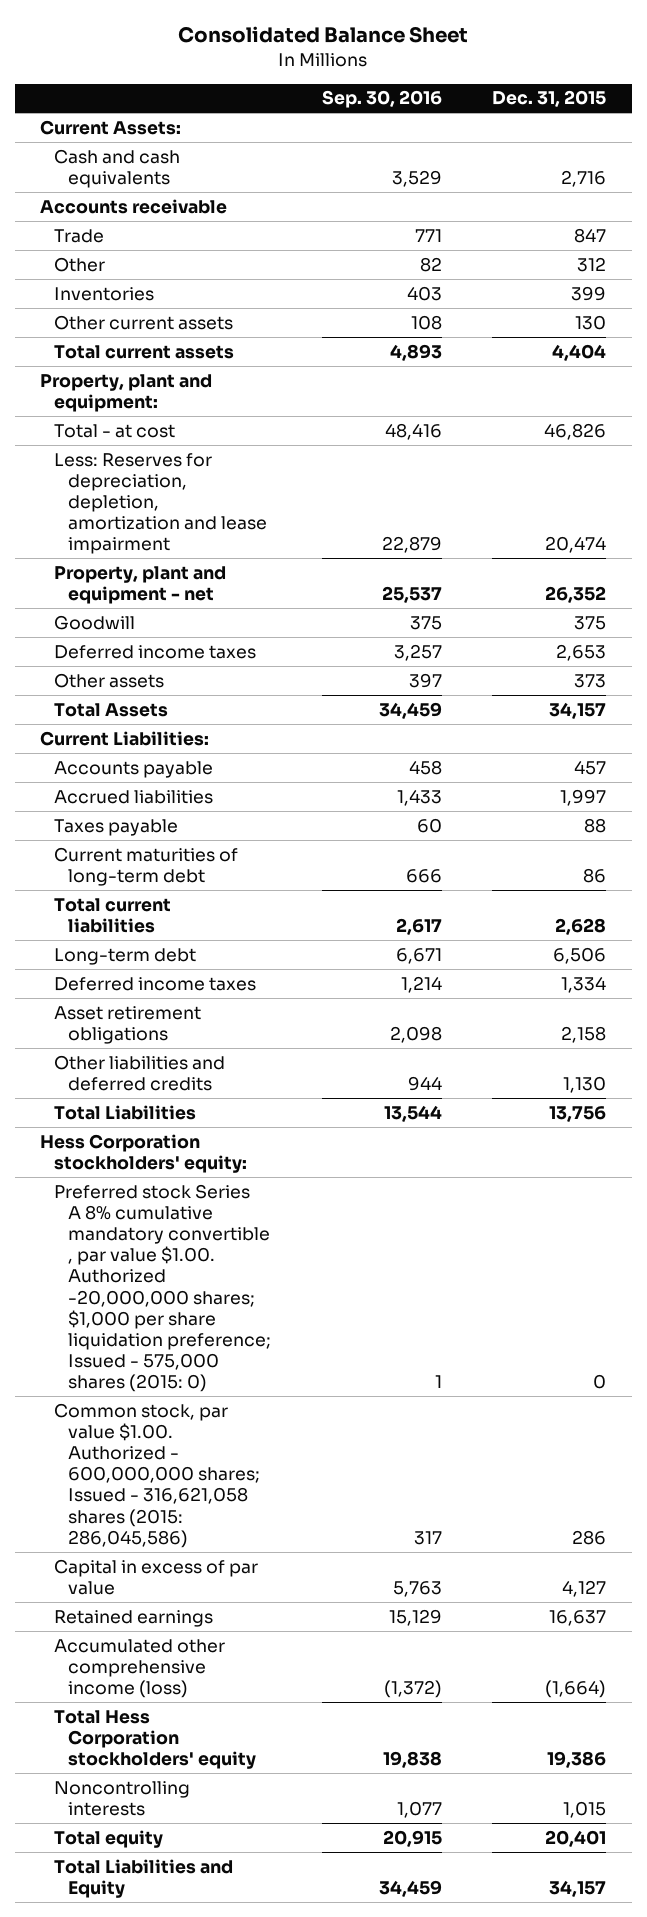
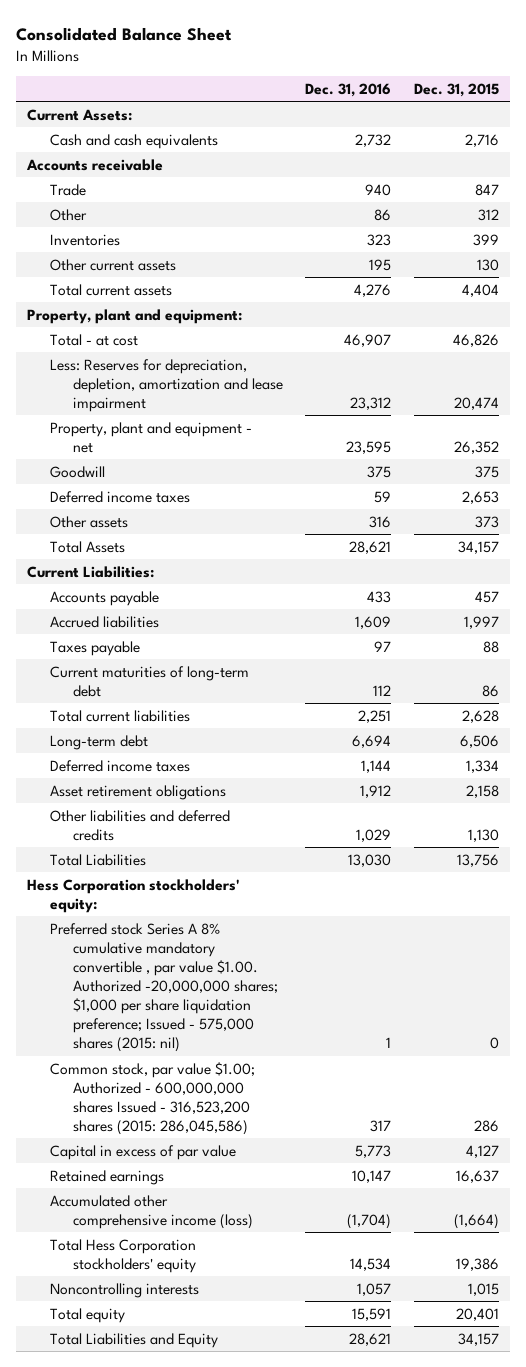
- | Sep. 30, 2016 | Dec. 31, 2015
+ | Dec. 31, 2016 | Dec. 31, 2015
- Preferred stock Series A 8% cumulative mandatory convertible , par value $1.00. Authorized -20,000,000 shares; $1,000 per share liquidation preference; Issued - 575,000 shares (2015: 0) | 1 | 0
- Common stock, par value $1.00. Authorized - 600,000,000 shares; Issued - 316,621,058 shares (2015: 286,045,586) | 317 | 286
+ Preferred stock Series A 8% cumulative mandatory convertible , par value $1.00. Authorized -20,000,000 shares; $1,000 per share liquidation preference; Issued - 575,000 shares (2015: nil) | 1 | 0
+ Common stock, par value $1.00; Authorized - 600,000,000 shares Issued - 316,523,200 shares (2015: 286,045,586) | 317 | 286

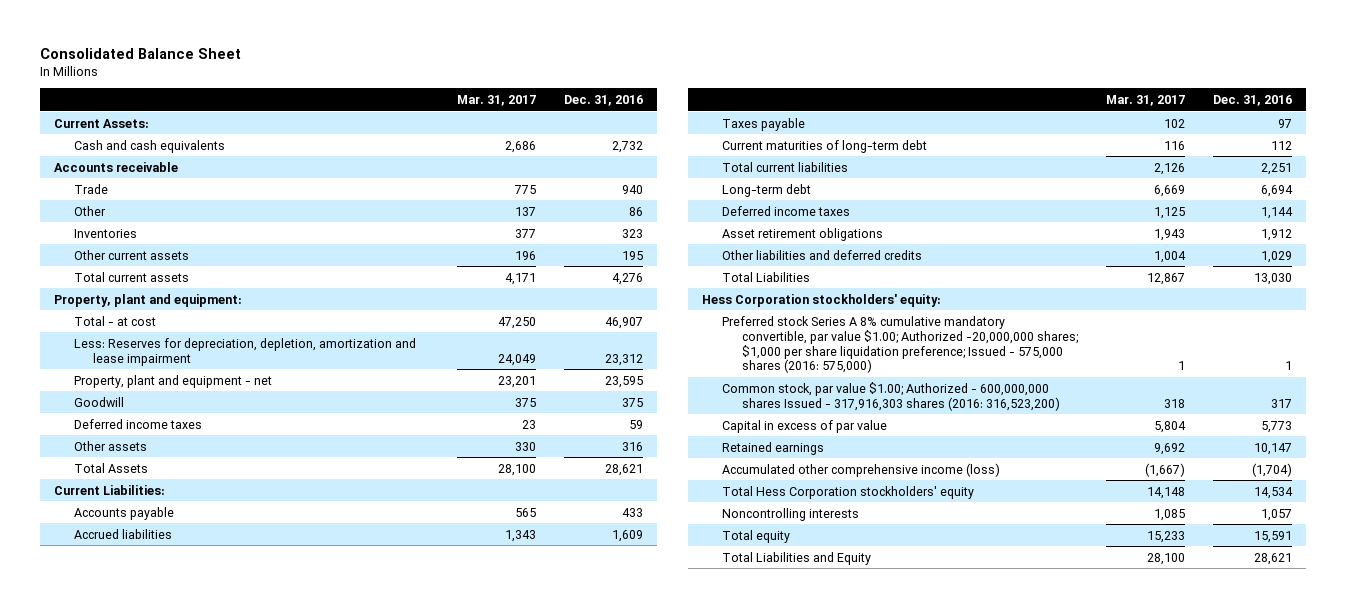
- | Dec. 31, 2016 | Dec. 31, 2015
+ | Mar. 31, 2017 | Dec. 31, 2016
- Preferred stock Series A 8% cumulative mandatory convertible , par value $1.00. Authorized -20,000,000 shares; $1,000 per share liquidation preference; Issued - 575,000 shares (2015: nil) | 1 | 0
- Common stock, par value $1.00; Authorized - 600,000,000 shares Issued - 316,523,200 shares (2015: 286,045,586) | 317 | 286
+ Preferred stock Series A 8% cumulative mandatory convertible, par value $1.00; Authorized -20,000,000 shares; $1,000 per share liquidation preference; Issued - 575,000 shares (2016: 575,000) | 1 | 1
+ Common stock, par value $1.00; Authorized - 600,000,000 shares Issued - 317,916,303 shares (2016: 316,523,200) | 318 | 317

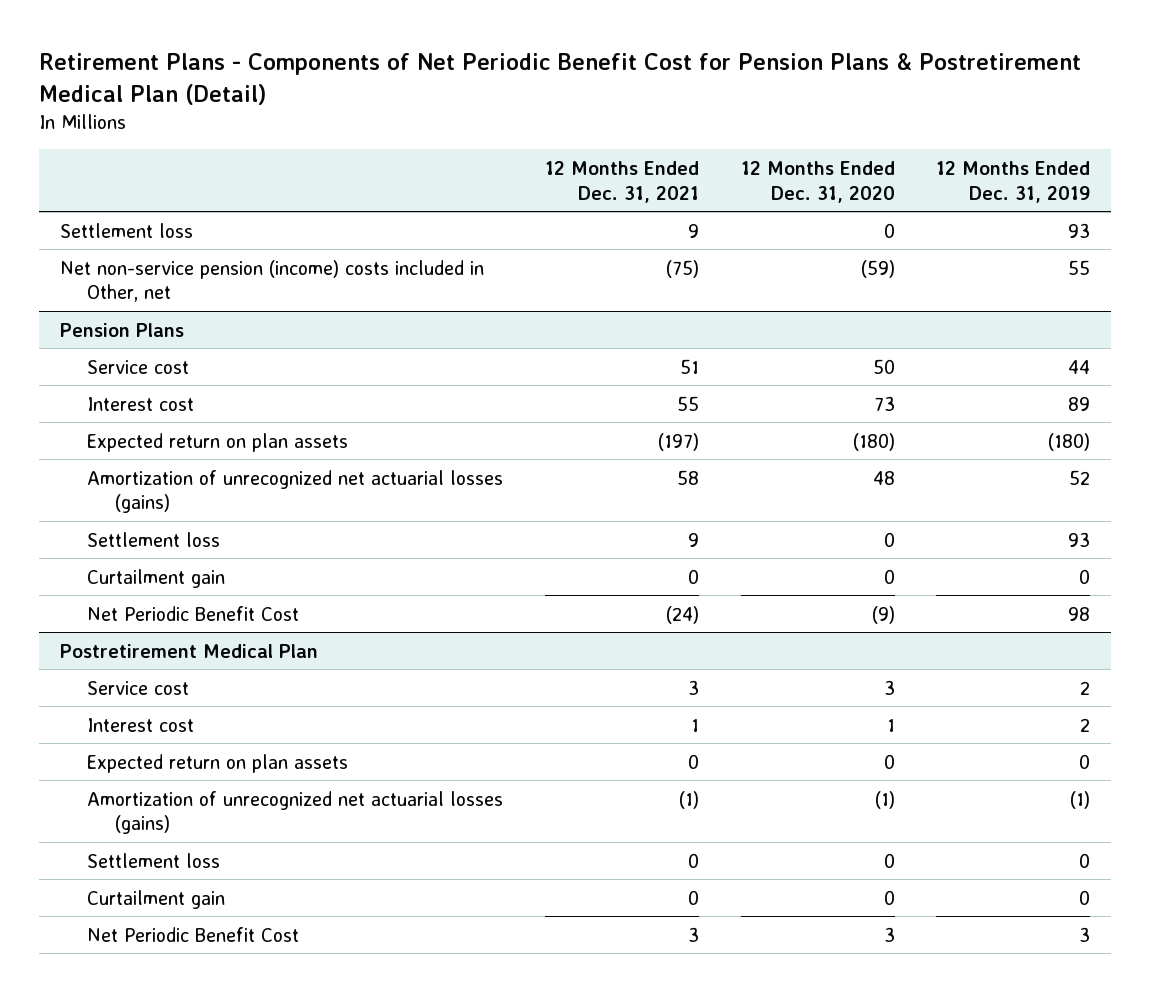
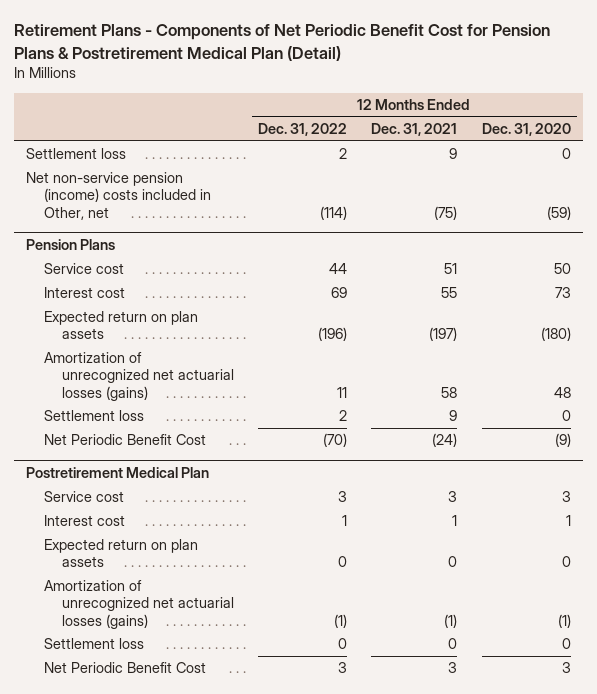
- | 12 Months Ended Dec. 31, 2021 | 12 Months Ended Dec. 31, 2020 | 12 Months Ended Dec. 31, 2019
+ | 12 Months Ended Dec. 31, 2022 | 12 Months Ended Dec. 31, 2021 | 12 Months Ended Dec. 31, 2020
@ Pension Plans
- Curtailment gain | 0 | 0 | 0
@ Postretirement Medical Plan
- Curtailment gain | 0 | 0 | 0

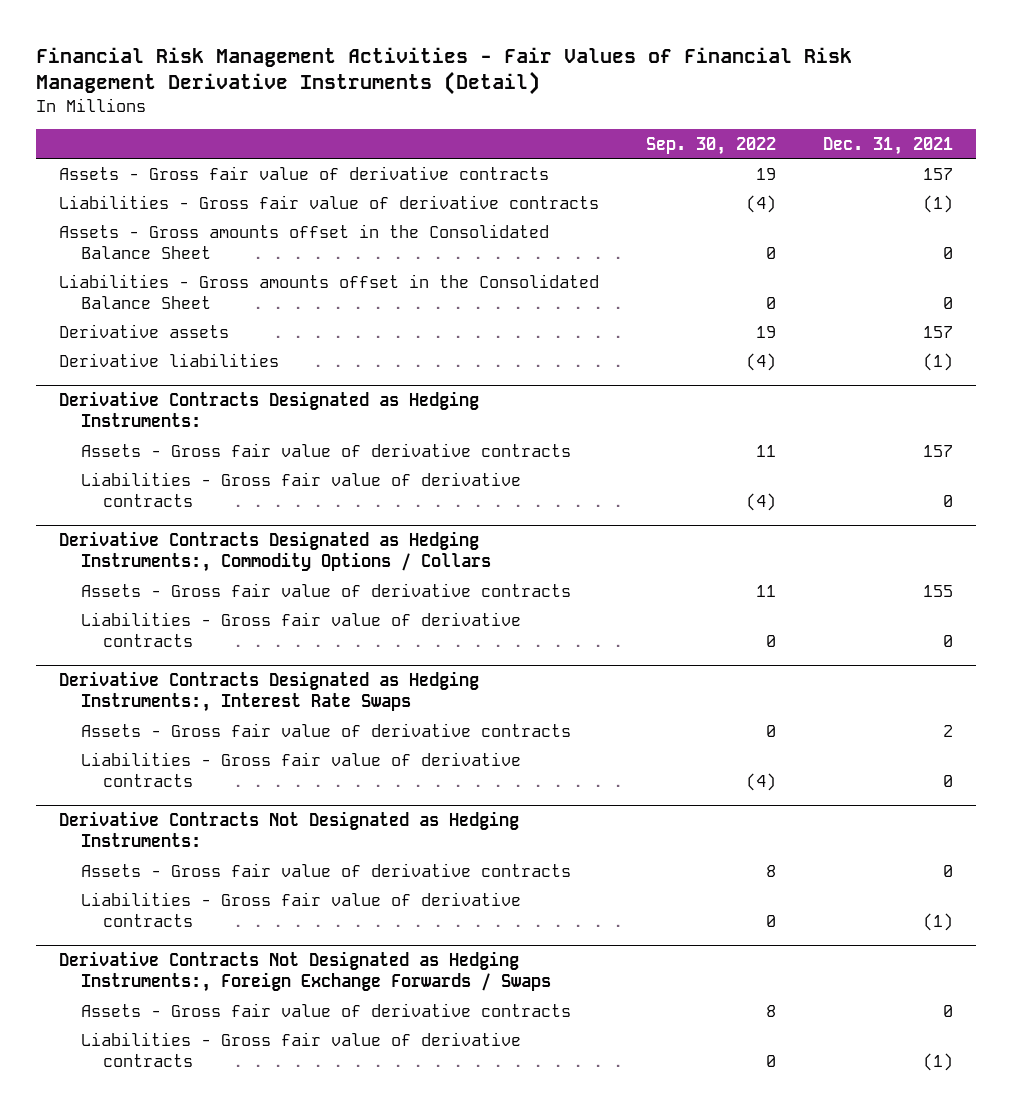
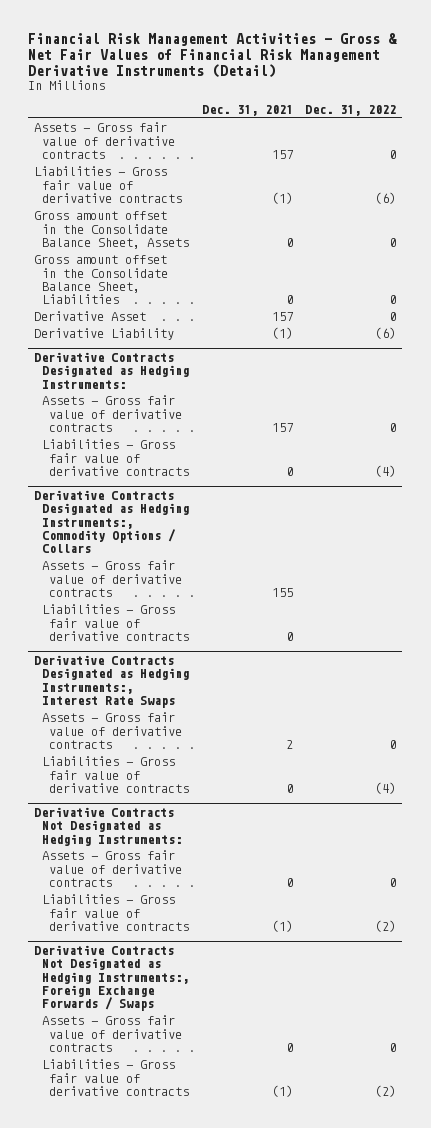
- Financial Risk Management Activities - Fair Values of Financial Risk Management Derivative Instruments (Detail)
+ Financial Risk Management Activities - Gross & Net Fair Values of Financial Risk Management Derivative Instruments (Detail)
- | Sep. 30, 2022 | Dec. 31, 2021
+ | Dec. 31, 2021 | Dec. 31, 2022
- Assets - Gross amounts offset in the Consolidated Balance Sheet | 0 | 0
- Liabilities - Gross amounts offset in the Consolidated Balance Sheet | 0 | 0
- Derivative assets | 19 | 157
- Derivative liabilities | (4) | (1)
+ Gross amount offset in the Consolidate Balance Sheet, Assets | 0 | 0
+ Gross amount offset in the Consolidate Balance Sheet, Liabilities | 0 | 0
+ Derivative Asset | 157 | 0
+ Derivative Liability | (1) | (6)

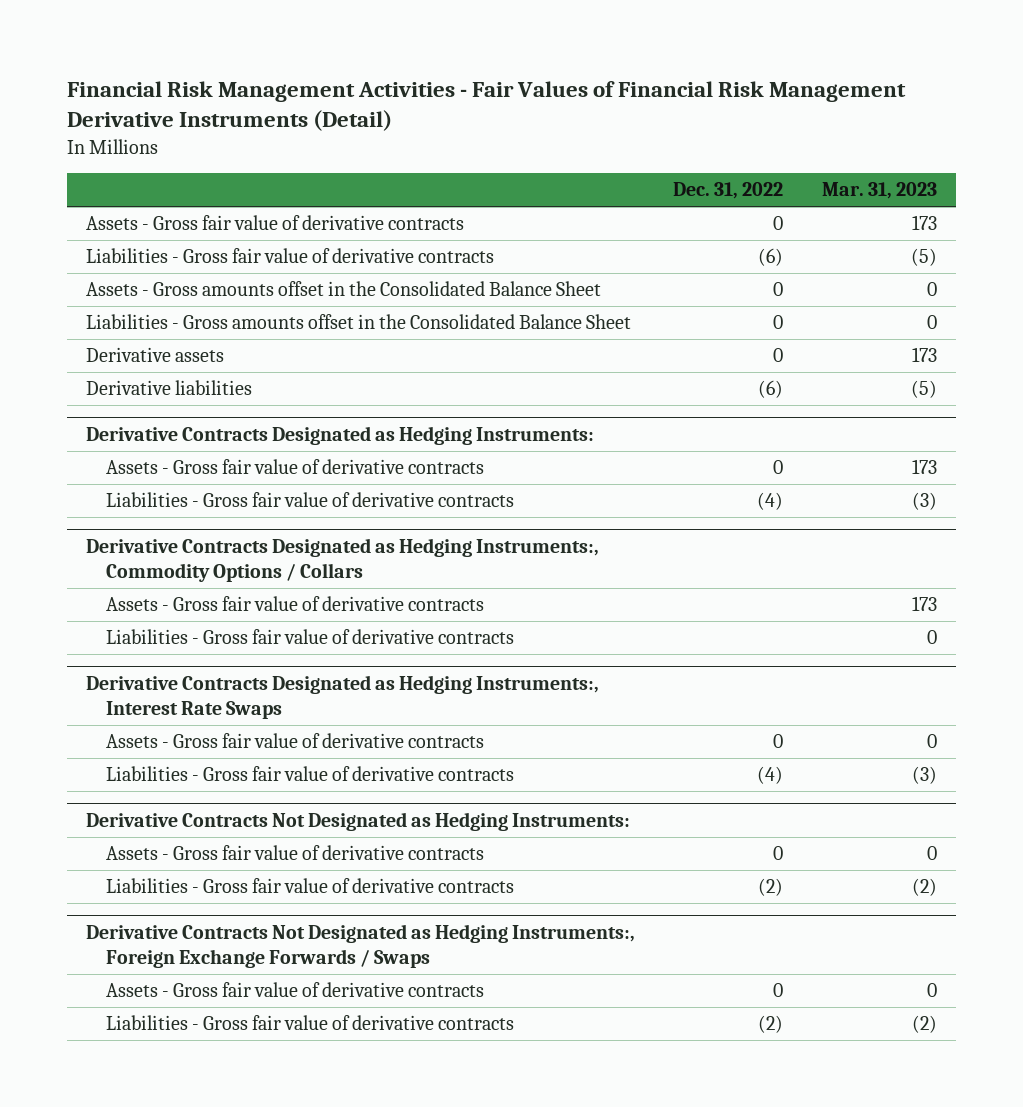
- Financial Risk Management Activities - Gross & Net Fair Values of Financial Risk Management Derivative Instruments (Detail)
+ Financial Risk Management Activities - Fair Values of Financial Risk Management Derivative Instruments (Detail)
- | Dec. 31, 2021 | Dec. 31, 2022
+ | Dec. 31, 2022 | Mar. 31, 2023
- Gross amount offset in the Consolidate Balance Sheet, Assets | 0 | 0
- Gross amount offset in the Consolidate Balance Sheet, Liabilities | 0 | 0
- Derivative Asset | 157 | 0
- Derivative Liability | (1) | (6)
+ Assets - Gross amounts offset in the Consolidated Balance Sheet | 0 | 0
+ Liabilities - Gross amounts offset in the Consolidated Balance Sheet | 0 | 0
+ Derivative assets | 0 | 173
+ Derivative liabilities | (6) | (5)

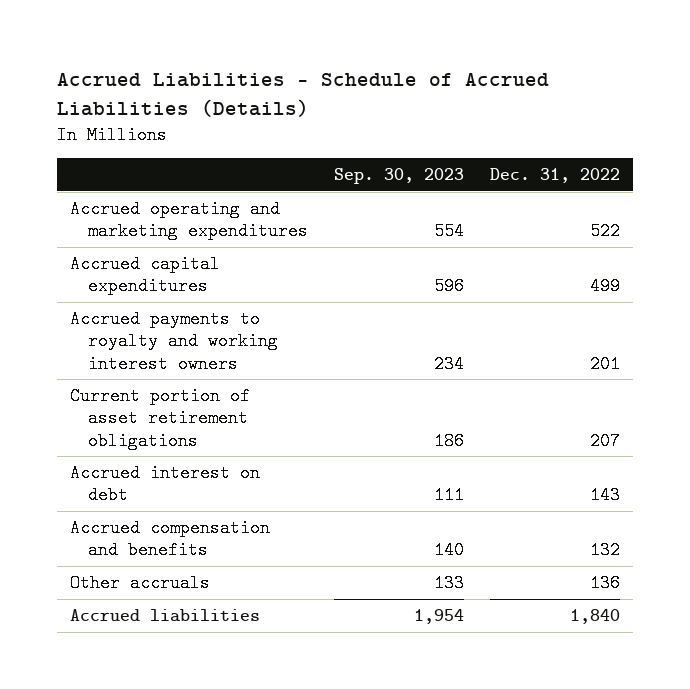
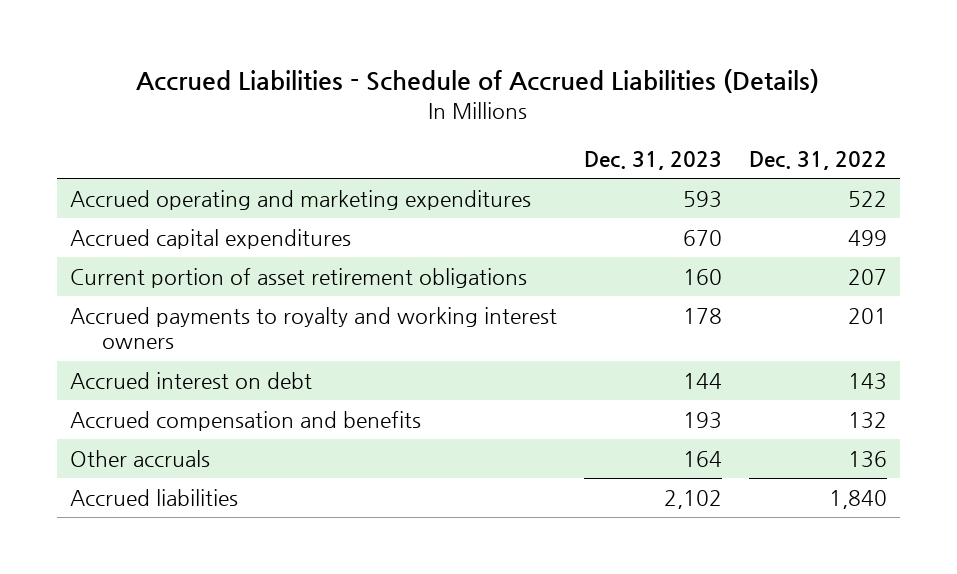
- | Sep. 30, 2023 | Dec. 31, 2022
+ | Dec. 31, 2023 | Dec. 31, 2022
moved down: Accrued payments to royalty and working interest owners | 178 | 201

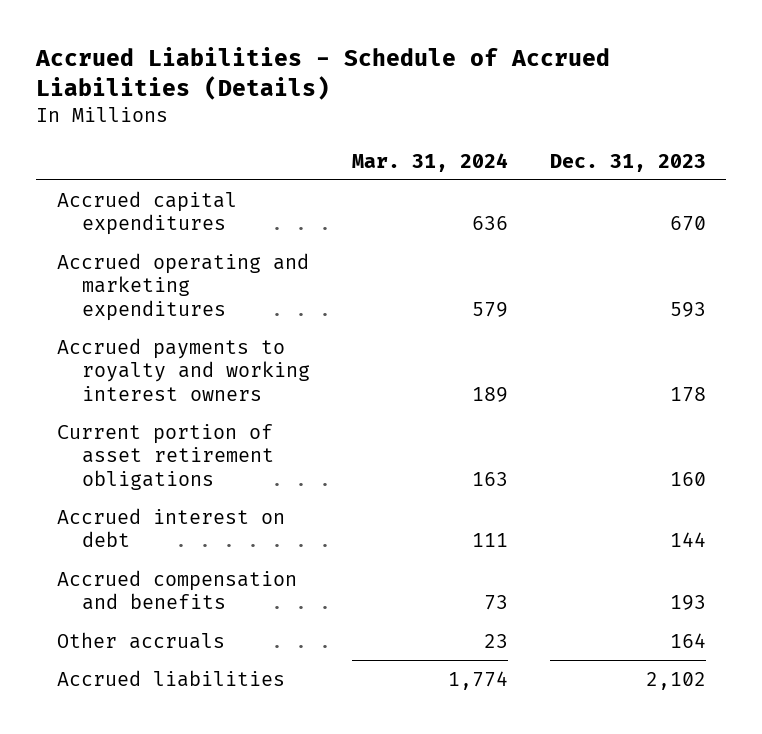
- | Dec. 31, 2023 | Dec. 31, 2022
+ | Mar. 31, 2024 | Dec. 31, 2023
moved down: Accrued operating and marketing expenditures | 579 | 593
moved down: Current portion of asset retirement obligations | 163 | 160

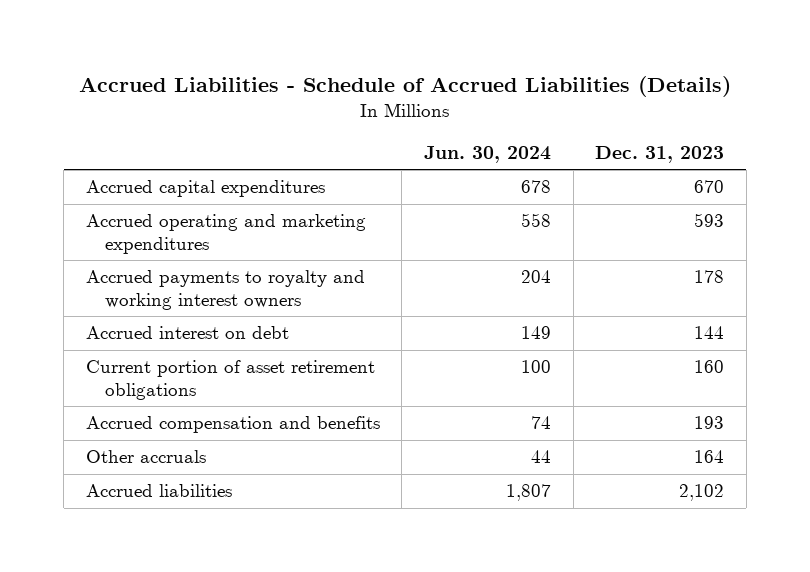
- | Mar. 31, 2024 | Dec. 31, 2023
+ | Jun. 30, 2024 | Dec. 31, 2023
moved down: Current portion of asset retirement obligations | 100 | 160

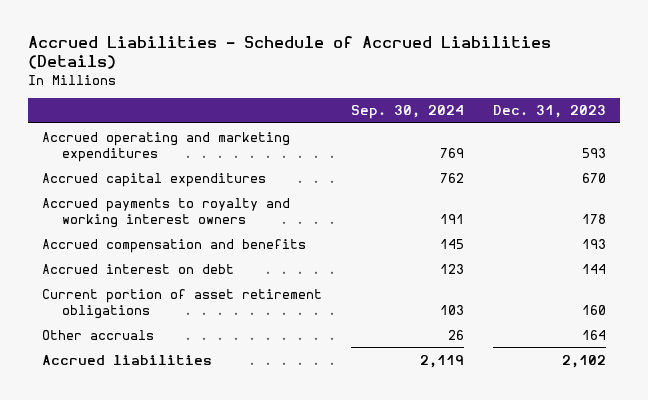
- | Jun. 30, 2024 | Dec. 31, 2023
+ | Sep. 30, 2024 | Dec. 31, 2023
moved down: Accrued capital expenditures | 762 | 670
moved up: Accrued compensation and benefits | 145 | 193

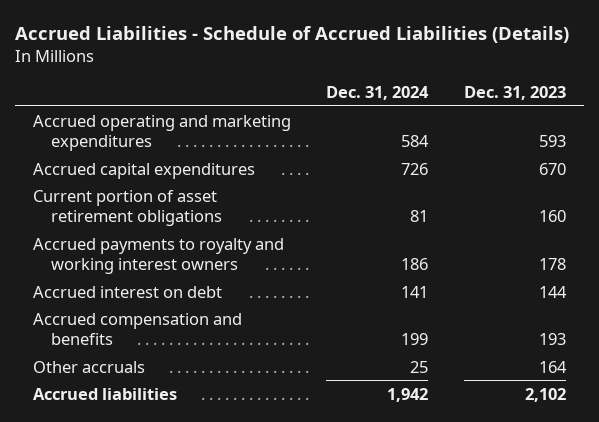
- | Sep. 30, 2024 | Dec. 31, 2023
+ | Dec. 31, 2024 | Dec. 31, 2023
moved up: Current portion of asset retirement obligations | 81 | 160
moved down: Accrued compensation and benefits | 199 | 193

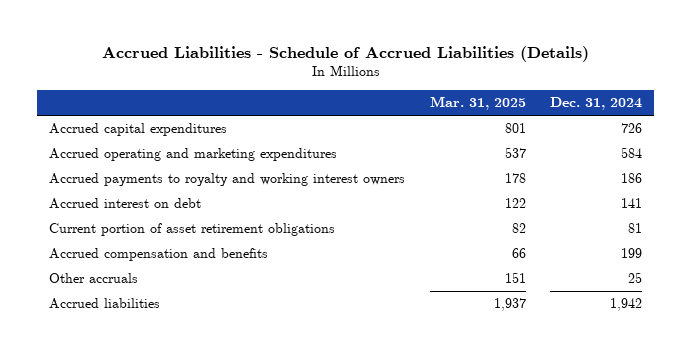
- | Dec. 31, 2024 | Dec. 31, 2023
+ | Mar. 31, 2025 | Dec. 31, 2024
moved down: Accrued operating and marketing expenditures | 537 | 584
moved down: Current portion of asset retirement obligations | 82 | 81

